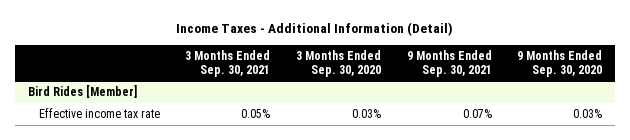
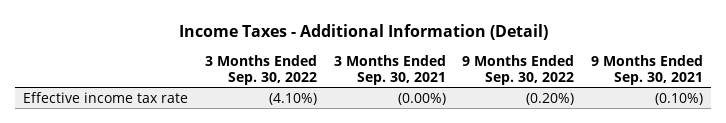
- | 3 Months Ended Sep. 30, 2021 | 3 Months Ended Sep. 30, 2020 | 9 Months Ended Sep. 30, 2021 | 9 Months Ended Sep. 30, 2020
+ | 3 Months Ended Sep. 30, 2022 | 3 Months Ended Sep. 30, 2021 | 9 Months Ended Sep. 30, 2022 | 9 Months Ended Sep. 30, 2021
- Bird Rides [Member]
- Effective income tax rate | 0.05% | 0.03% | 0.07% | 0.03%
+ Effective income tax rate | (4.10%) | (0.00%) | (0.20%) | (0.10%)

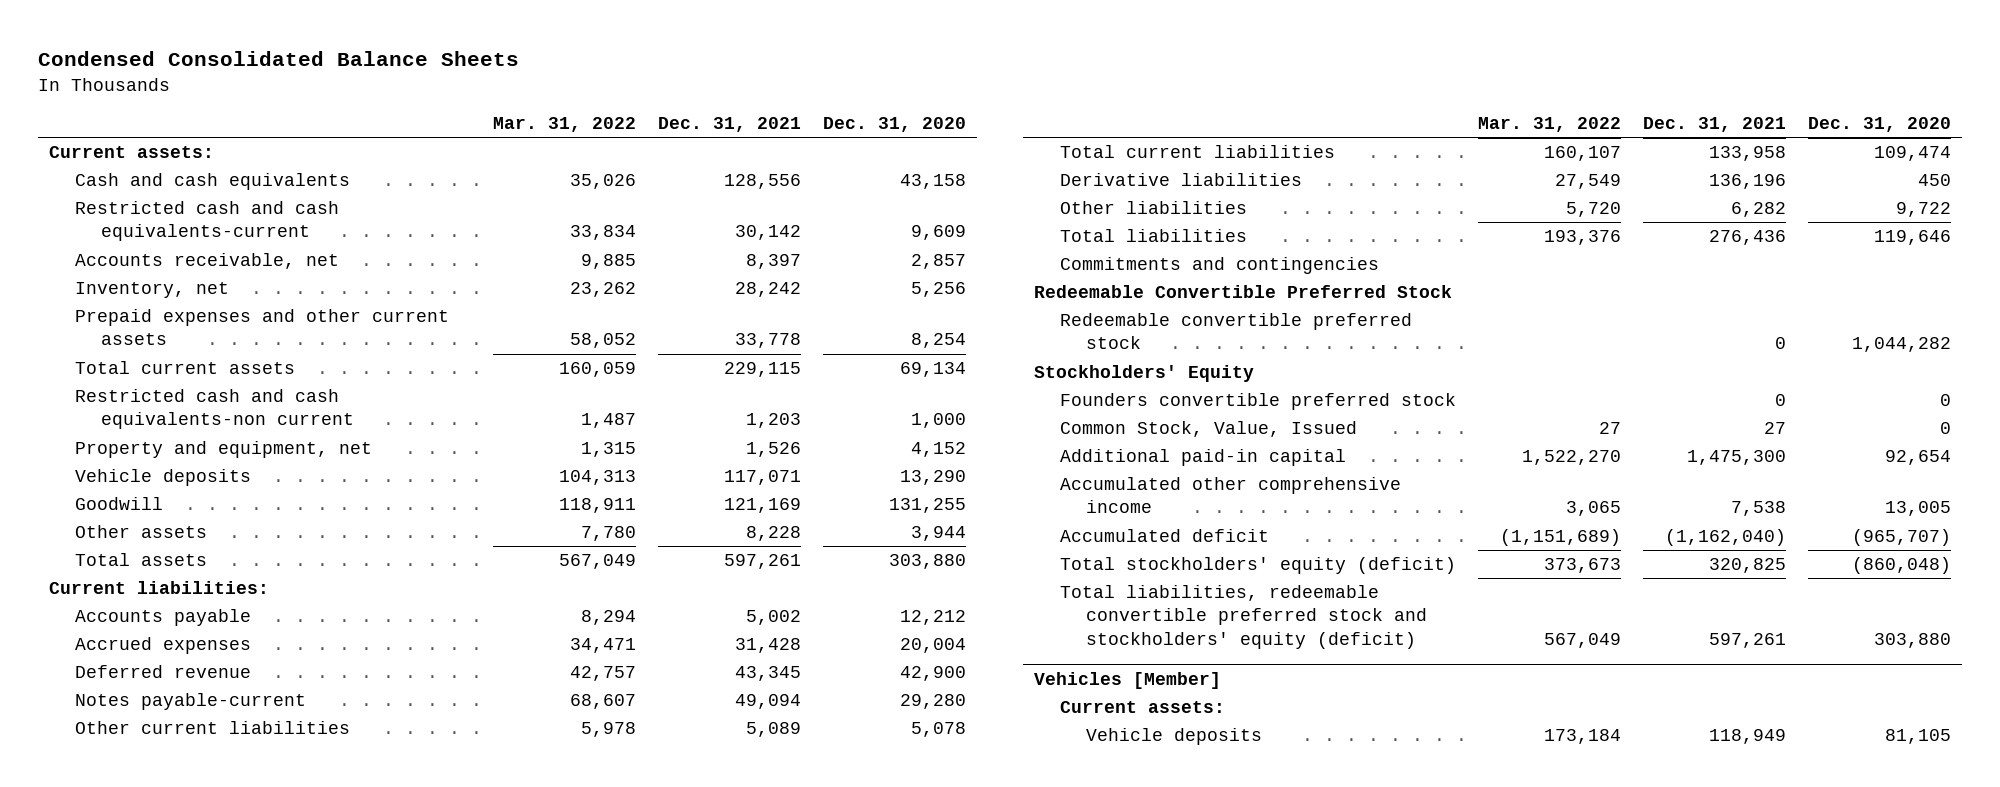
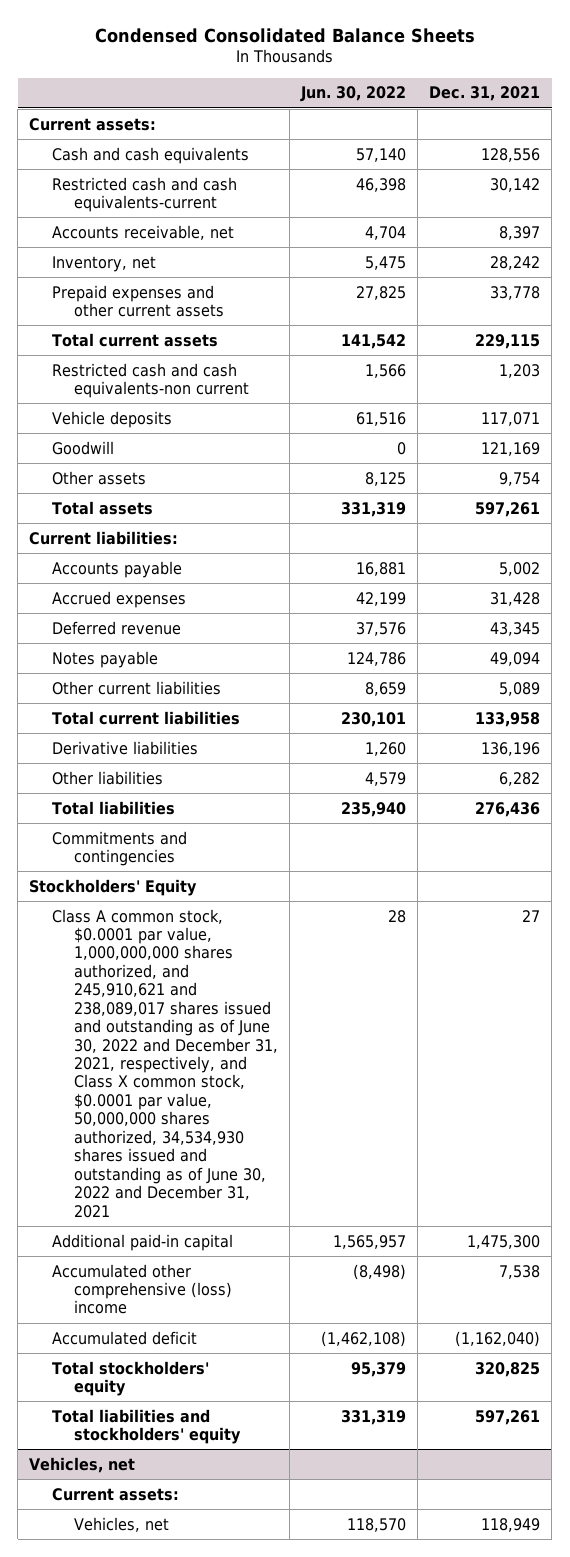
- | Mar. 31, 2022 | Dec. 31, 2021 | Dec. 31, 2020
+ | Jun. 30, 2022 | Dec. 31, 2021
- Property and equipment, net | 1,315 | 1,526 | 4,152
- Other assets | 7,780 | 8,228 | 3,944
+ Other assets | 8,125 | 9,754
- Notes payable-current | 68,607 | 49,094 | 29,280
+ Notes payable | 124,786 | 49,094
- Redeemable Convertible Preferred Stock
- Redeemable convertible preferred stock | | 0 | 1,044,282
- Founders convertible preferred stock | | 0 | 0
- Common Stock, Value, Issued | 27 | 27 | 0
+ Class A common stock, $0.0001 par value, 1,000,000,000 shares authorized, and 245,910,621 and 238,089,017 shares issued and outstanding as of June 30, 2022 and December 31, 2021, respectively, and Class X common stock, $0.0001 par value, 50,000,000 shares authorized, 34,534,930 shares issued and outstanding as of June 30, 2022 and December 31, 2021 | 28 | 27
- Accumulated other comprehensive income | 3,065 | 7,538 | 13,005
+ Accumulated other comprehensive (loss) income | (8,498) | 7,538
- Total stockholders' equity (deficit) | 373,673 | 320,825 | (860,048)
- Total liabilities, redeemable convertible preferred stock and stockholders' equity (deficit) | 567,049 | 597,261 | 303,880
- Vehicles [Member]
+ Total stockholders' equity | 95,379 | 320,825
+ Total liabilities and stockholders' equity | 331,319 | 597,261
+ Vehicles, net
- Vehicle deposits | 173,184 | 118,949 | 81,105
+ Vehicles, net | 118,570 | 118,949

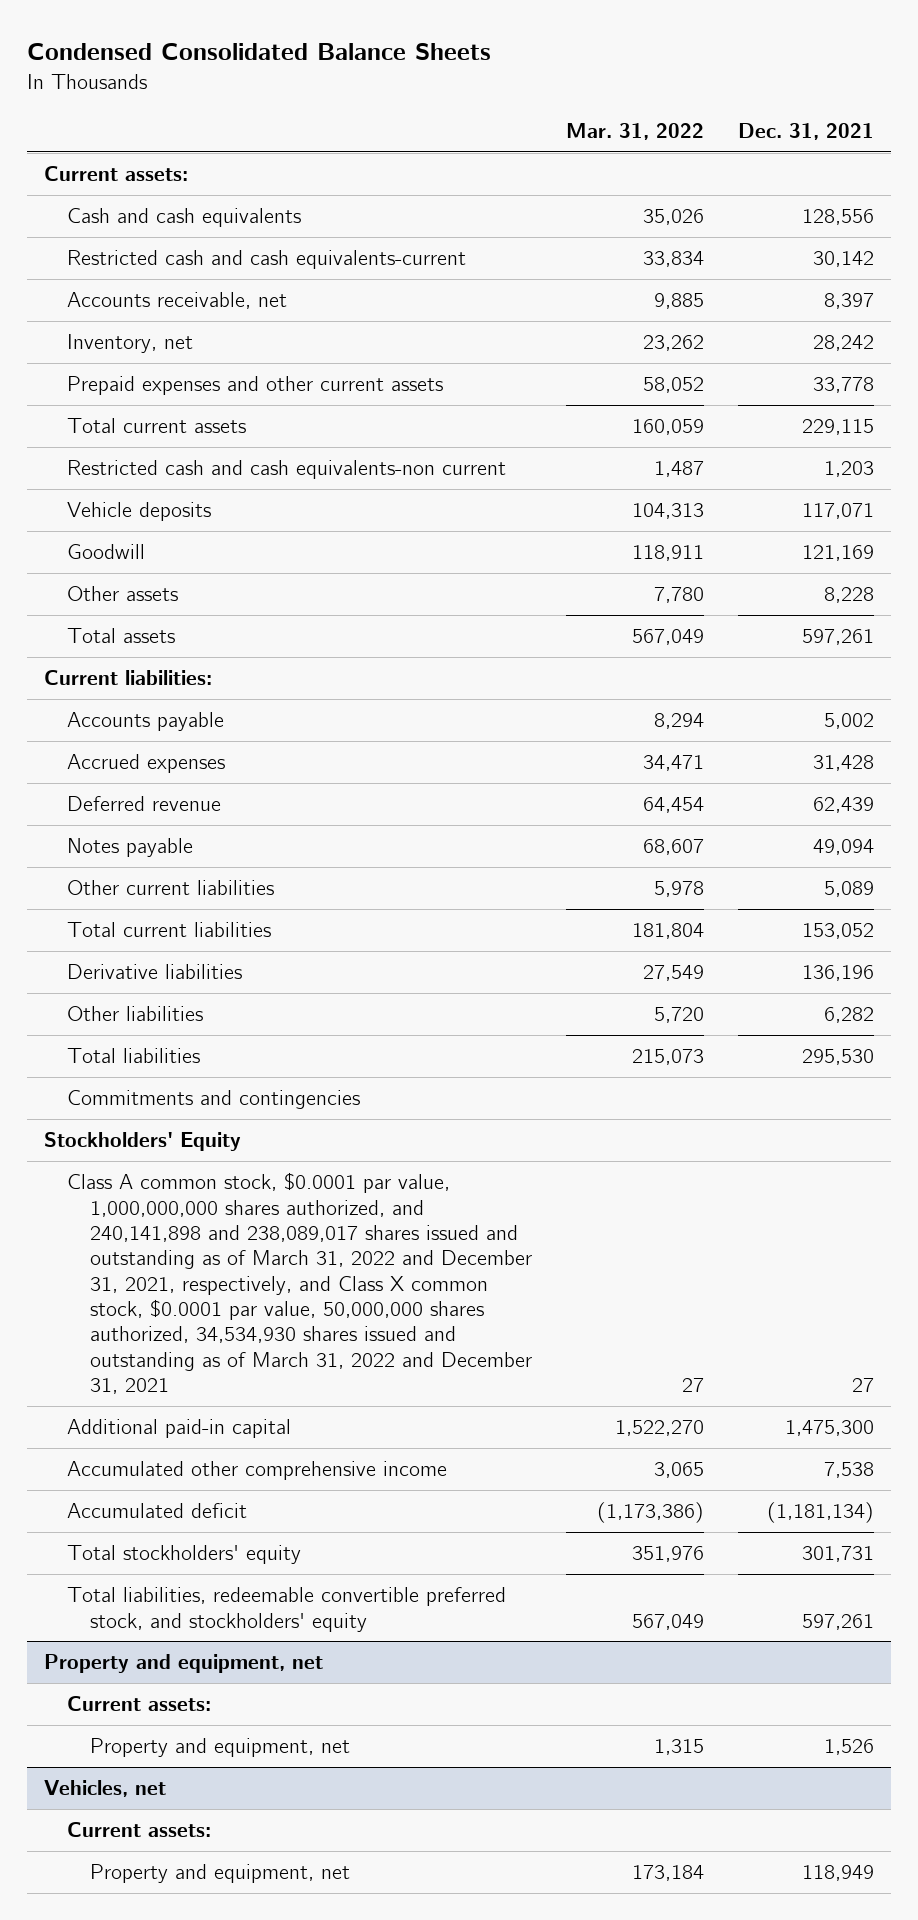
- | Jun. 30, 2022 | Dec. 31, 2021
+ | Mar. 31, 2022 | Dec. 31, 2021
- Other assets | 8,125 | 9,754
+ Other assets | 7,780 | 8,228
- Deferred revenue | 37,576 | 43,345
+ Deferred revenue | 64,454 | 62,439
- Total current liabilities | 230,101 | 133,958
+ Total current liabilities | 181,804 | 153,052
- Total liabilities | 235,940 | 276,436
+ Total liabilities | 215,073 | 295,530
- Class A common stock, $0.0001 par value, 1,000,000,000 shares authorized, and 245,910,621 and 238,089,017 shares issued and outstanding as of June 30, 2022 and December 31, 2021, respectively, and Class X common stock, $0.0001 par value, 50,000,000 shares authorized, 34,534,930 shares issued and outstanding as of June 30, 2022 and December 31, 2021 | 28 | 27
+ Class A common stock, $0.0001 par value, 1,000,000,000 shares authorized, and 240,141,898 and 238,089,017 shares issued and outstanding as of March 31, 2022 and December 31, 2021, respectively, and Class X common stock, $0.0001 par value, 50,000,000 shares authorized, 34,534,930 shares issued and outstanding as of March 31, 2022 and December 31, 2021 | 27 | 27
- Accumulated other comprehensive (loss) income | (8,498) | 7,538
- Accumulated deficit | (1,462,108) | (1,162,040)
- Total stockholders' equity | 95,379 | 320,825
- Total liabilities and stockholders' equity | 331,319 | 597,261
+ Accumulated other comprehensive income | 3,065 | 7,538
+ Accumulated deficit | (1,173,386) | (1,181,134)
+ Total stockholders' equity | 351,976 | 301,731
+ Total liabilities, redeemable convertible preferred stock, and stockholders' equity | 567,049 | 597,261
+ Property and equipment, net
+ Current assets:
+ Property and equipment, net | 1,315 | 1,526
@ Vehicles, net
- Vehicles, net | 118,570 | 118,949
+ Property and equipment, net | 173,184 | 118,949

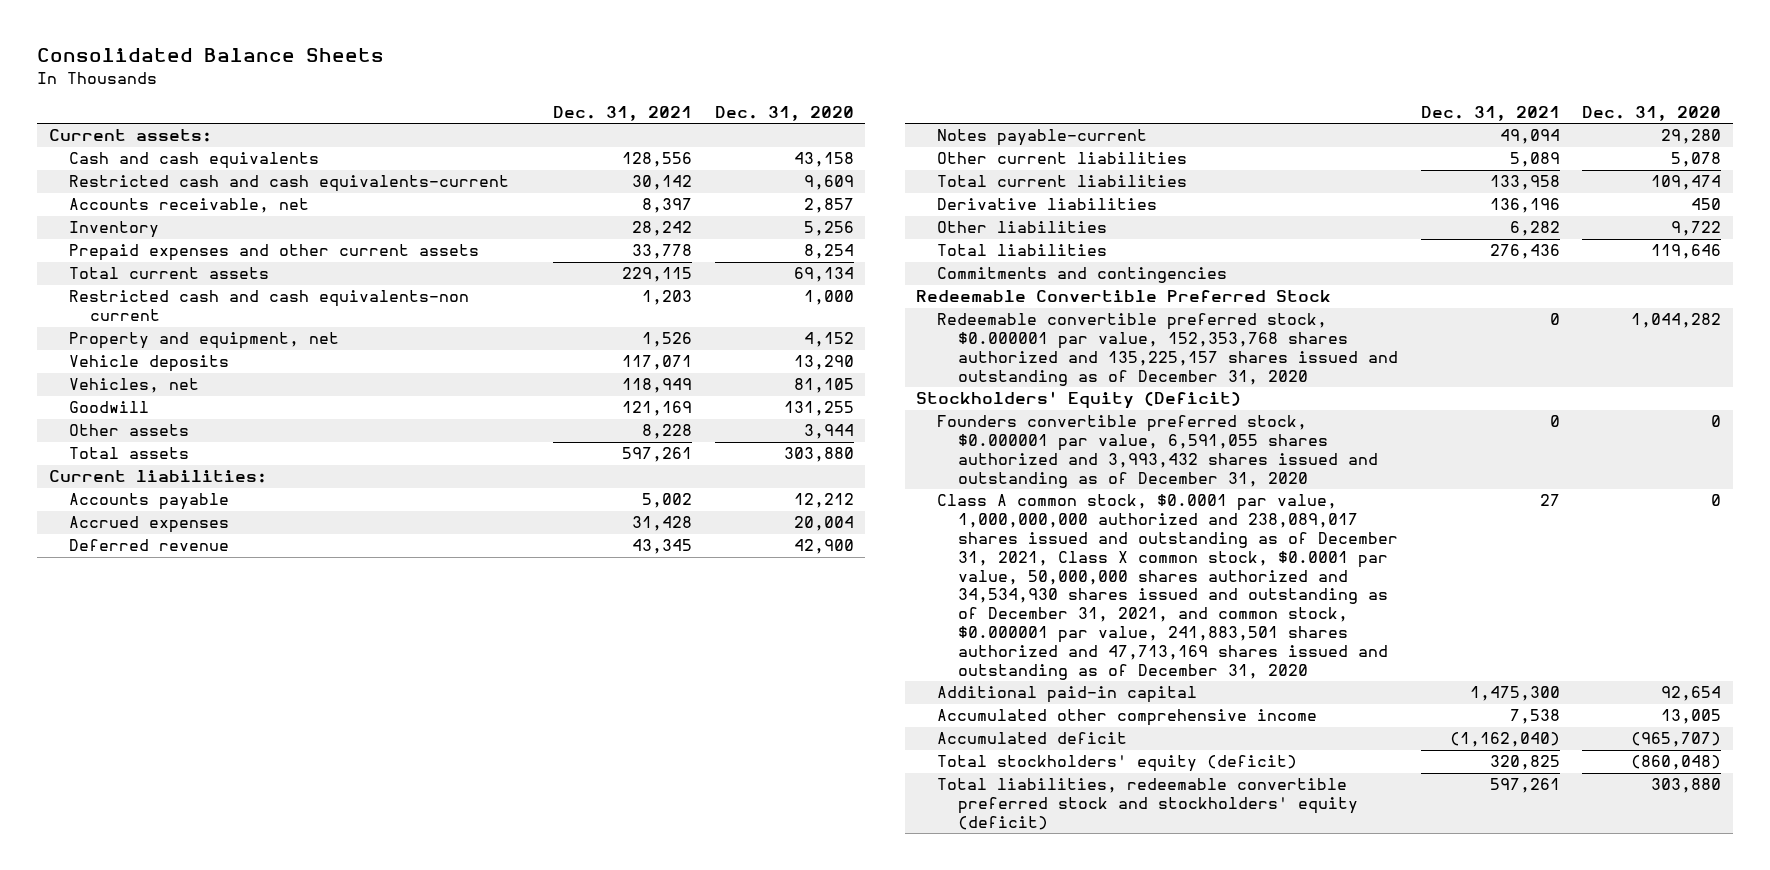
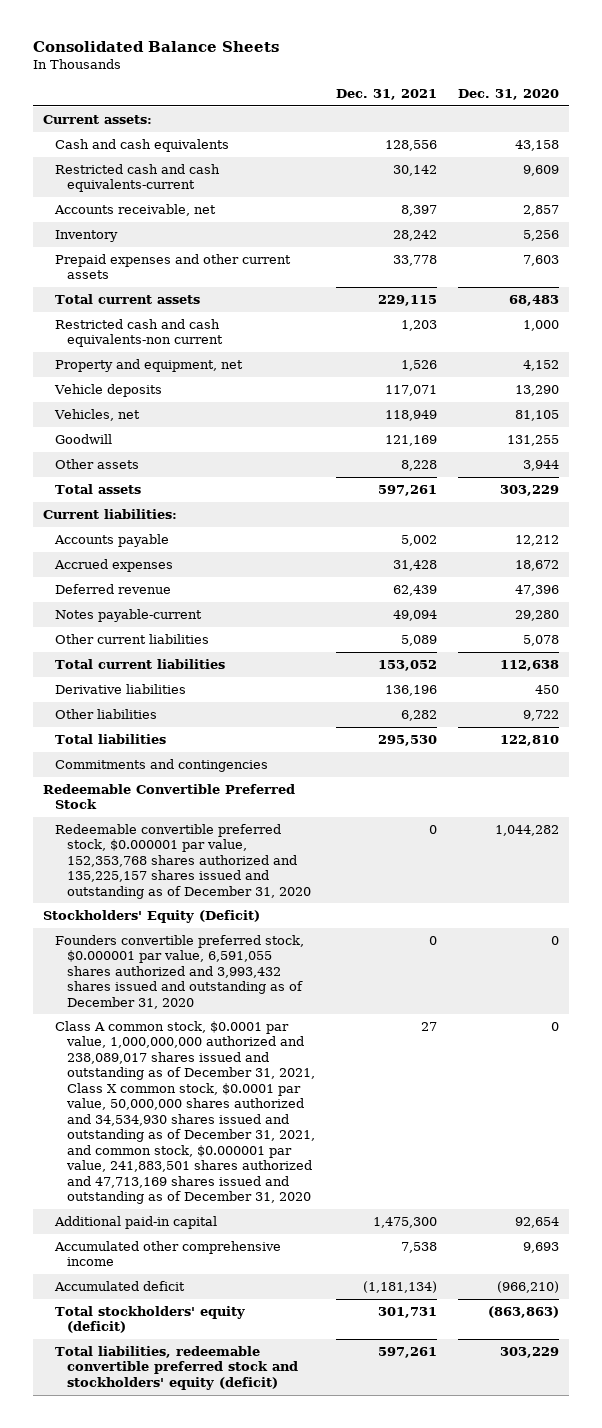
- Prepaid expenses and other current assets | 33,778 | 8,254
- Total current assets | 229,115 | 69,134
+ Prepaid expenses and other current assets | 33,778 | 7,603
+ Total current assets | 229,115 | 68,483
- Total assets | 597,261 | 303,880
+ Total assets | 597,261 | 303,229
- Accrued expenses | 31,428 | 20,004
- Deferred revenue | 43,345 | 42,900
+ Accrued expenses | 31,428 | 18,672
+ Deferred revenue | 62,439 | 47,396
- Total current liabilities | 133,958 | 109,474
+ Total current liabilities | 153,052 | 112,638
- Total liabilities | 276,436 | 119,646
+ Total liabilities | 295,530 | 122,810
- Accumulated other comprehensive income | 7,538 | 13,005
- Accumulated deficit | (1,162,040) | (965,707)
- Total stockholders' equity (deficit) | 320,825 | (860,048)
- Total liabilities, redeemable convertible preferred stock and stockholders' equity (deficit) | 597,261 | 303,880
+ Accumulated other comprehensive income | 7,538 | 9,693
+ Accumulated deficit | (1,181,134) | (966,210)
+ Total stockholders' equity (deficit) | 301,731 | (863,863)
+ Total liabilities, redeemable convertible preferred stock and stockholders' equity (deficit) | 597,261 | 303,229

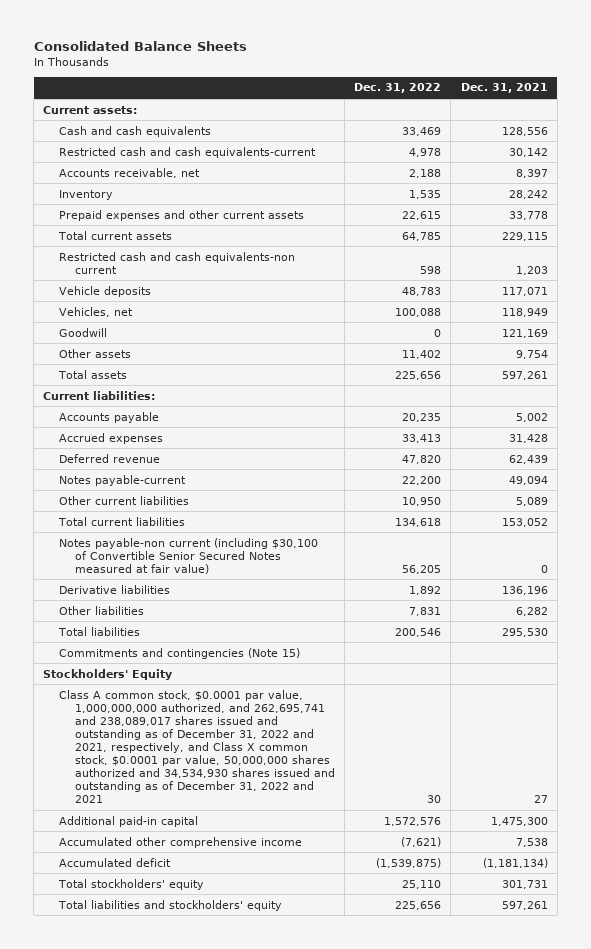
- | Dec. 31, 2021 | Dec. 31, 2020
+ | Dec. 31, 2022 | Dec. 31, 2021
- Property and equipment, net | 1,526 | 4,152
- Other assets | 8,228 | 3,944
+ Other assets | 11,402 | 9,754
+ Notes payable-non current (including $30,100 of Convertible Senior Secured Notes measured at fair value) | 56,205 | 0
- Commitments and contingencies
- Redeemable Convertible Preferred Stock
- Redeemable convertible preferred stock, $0.000001 par value, 152,353,768 shares authorized and 135,225,157 shares issued and outstanding as of December 31, 2020 | 0 | 1,044,282
- Stockholders' Equity (Deficit)
- Founders convertible preferred stock, $0.000001 par value, 6,591,055 shares authorized and 3,993,432 shares issued and outstanding as of December 31, 2020 | 0 | 0
- Class A common stock, $0.0001 par value, 1,000,000,000 authorized and 238,089,017 shares issued and outstanding as of December 31, 2021, Class X common stock, $0.0001 par value, 50,000,000 shares authorized and 34,534,930 shares issued and outstanding as of December 31, 2021, and common stock, $0.000001 par value, 241,883,501 shares authorized and 47,713,169 shares issued and outstanding as of December 31, 2020 | 27 | 0
+ Commitments and contingencies (Note 15)
+ Stockholders' Equity
+ Class A common stock, $0.0001 par value, 1,000,000,000 authorized, and 262,695,741 and 238,089,017 shares issued and outstanding as of December 31, 2022 and 2021, respectively, and Class X common stock, $0.0001 par value, 50,000,000 shares authorized and 34,534,930 shares issued and outstanding as of December 31, 2022 and 2021 | 30 | 27
- Total stockholders' equity (deficit) | 301,731 | (863,863)
- Total liabilities, redeemable convertible preferred stock and stockholders' equity (deficit) | 597,261 | 303,229
+ Total stockholders' equity | 25,110 | 301,731
+ Total liabilities and stockholders' equity | 225,656 | 597,261

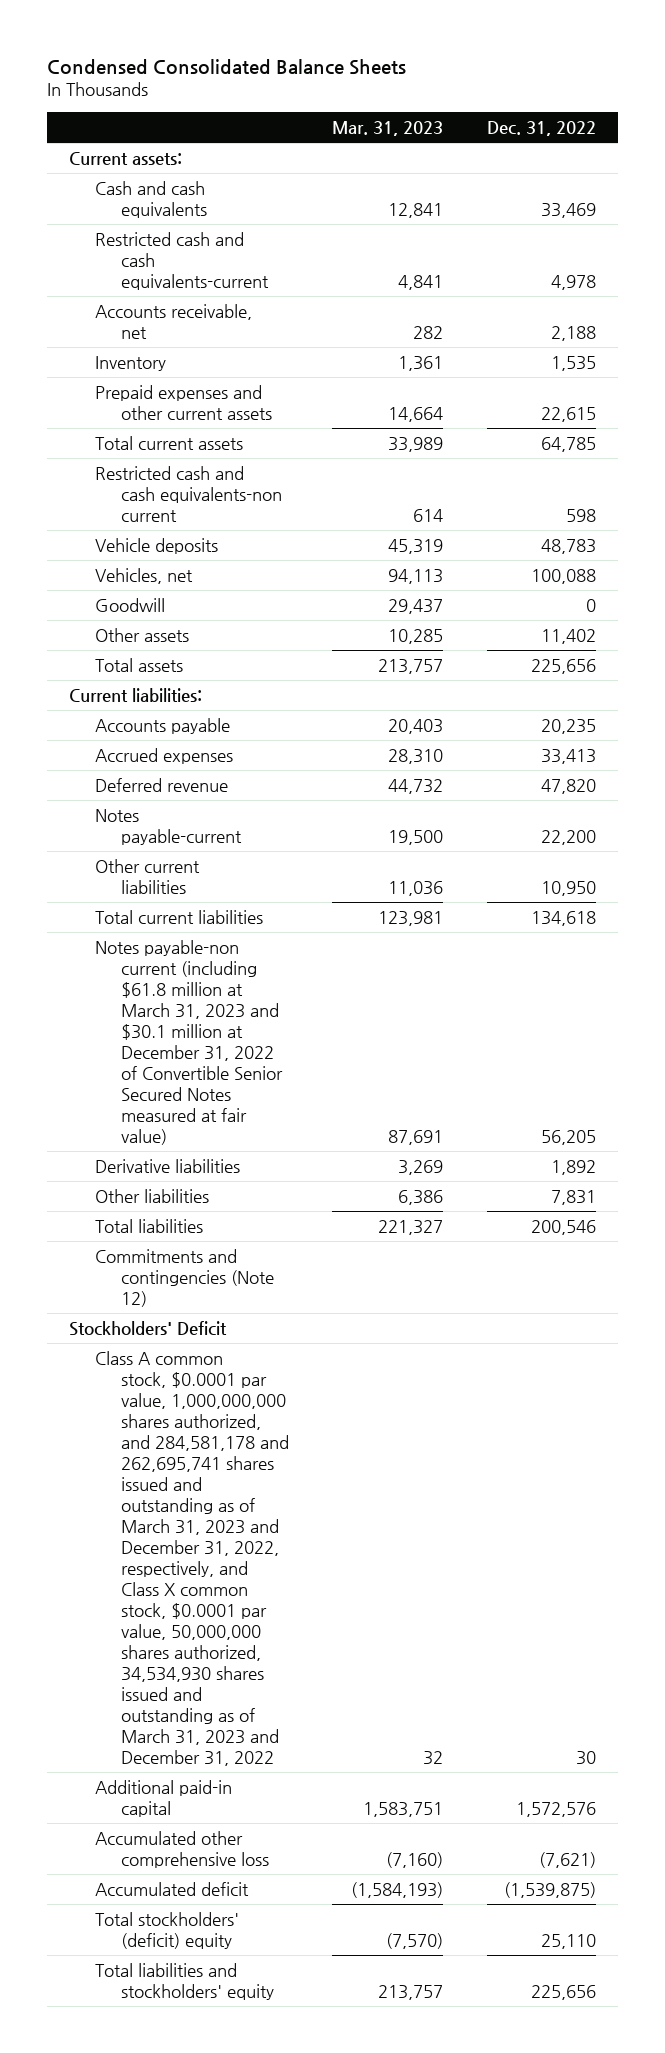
- Consolidated Balance Sheets
+ Condensed Consolidated Balance Sheets
- | Dec. 31, 2022 | Dec. 31, 2021
+ | Mar. 31, 2023 | Dec. 31, 2022
- Notes payable-non current (including $30,100 of Convertible Senior Secured Notes measured at fair value) | 56,205 | 0
+ Notes payable-non current (including $61.8 million at March 31, 2023 and $30.1 million at December 31, 2022 of Convertible Senior Secured Notes measured at fair value) | 87,691 | 56,205
- Commitments and contingencies (Note 15)
- Stockholders' Equity
- Class A common stock, $0.0001 par value, 1,000,000,000 authorized, and 262,695,741 and 238,089,017 shares issued and outstanding as of December 31, 2022 and 2021, respectively, and Class X common stock, $0.0001 par value, 50,000,000 shares authorized and 34,534,930 shares issued and outstanding as of December 31, 2022 and 2021 | 30 | 27
+ Commitments and contingencies (Note 12)
+ Stockholders' Deficit
+ Class A common stock, $0.0001 par value, 1,000,000,000 shares authorized, and 284,581,178 and 262,695,741 shares issued and outstanding as of March 31, 2023 and December 31, 2022, respectively, and Class X common stock, $0.0001 par value, 50,000,000 shares authorized, 34,534,930 shares issued and outstanding as of March 31, 2023 and December 31, 2022 | 32 | 30
- Accumulated other comprehensive income | (7,621) | 7,538
+ Accumulated other comprehensive loss | (7,160) | (7,621)
- Total stockholders' equity | 25,110 | 301,731
+ Total stockholders' (deficit) equity | (7,570) | 25,110

